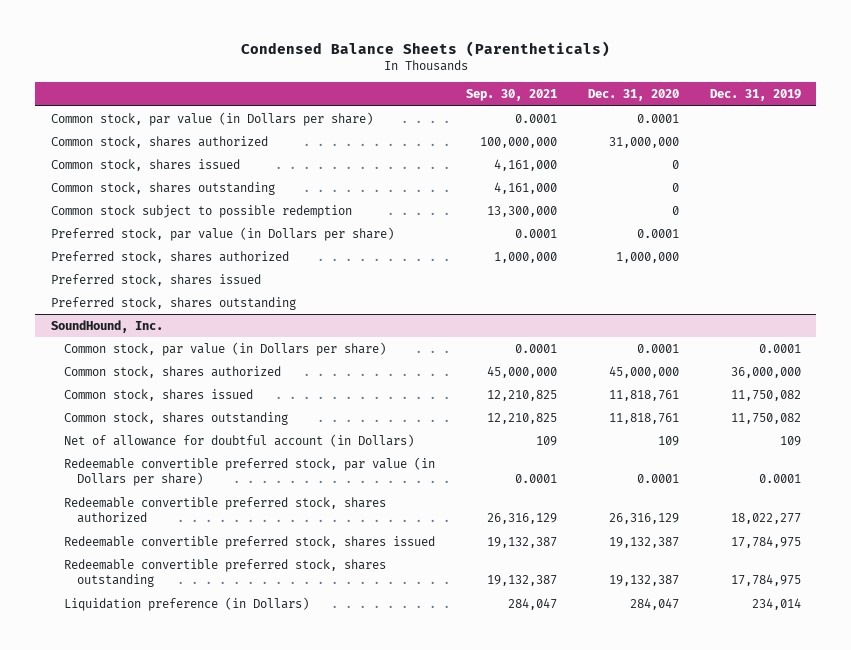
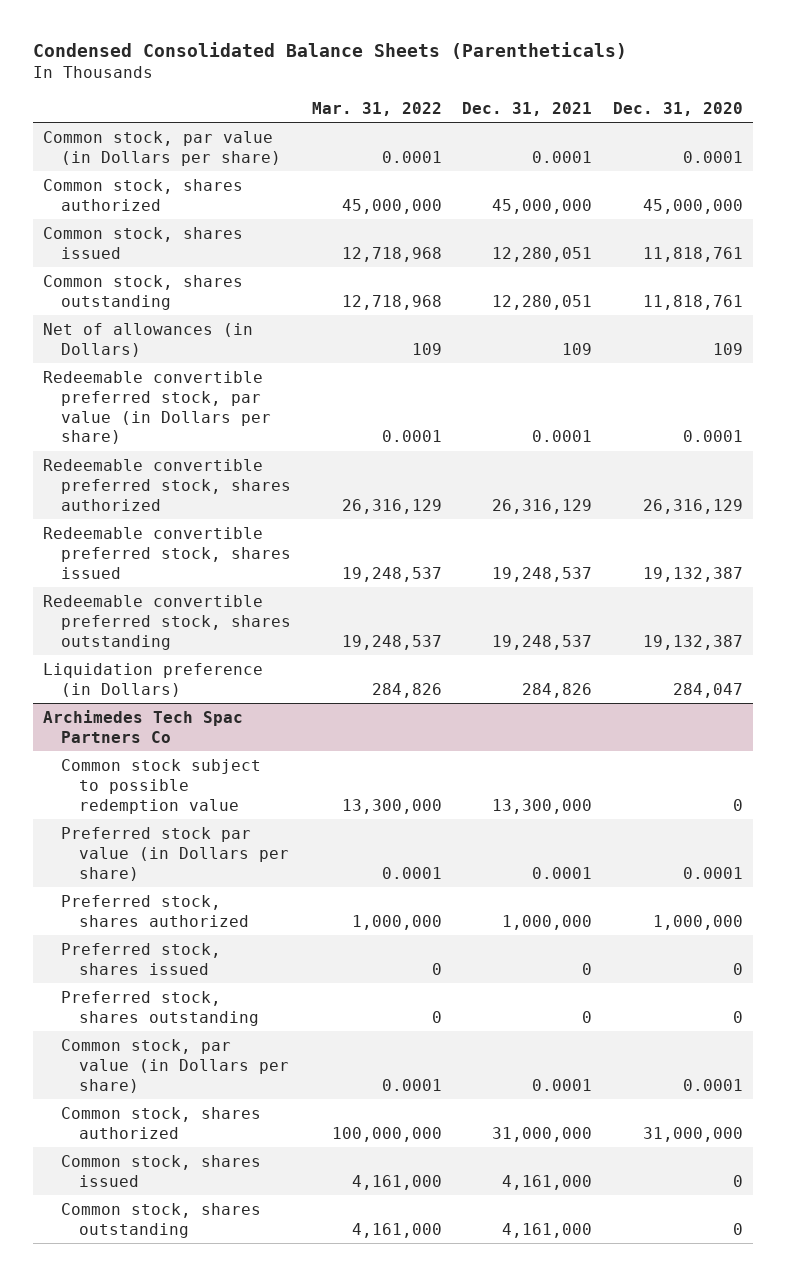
- Condensed Balance Sheets (Parentheticals)
+ Condensed Consolidated Balance Sheets (Parentheticals)
- | Sep. 30, 2021 | Dec. 31, 2020 | Dec. 31, 2019
+ | Mar. 31, 2022 | Dec. 31, 2021 | Dec. 31, 2020
- Common stock, shares authorized | 100,000,000 | 31,000,000 |
- Common stock, shares issued | 4,161,000 | 0 |
- Common stock, shares outstanding | 4,161,000 | 0 |
- Common stock subject to possible redemption | 13,300,000 | 0 |
- Preferred stock, par value (in Dollars per share) | 0.0001 | 0.0001 |
- Preferred stock, shares authorized | 1,000,000 | 1,000,000 |
- Preferred stock, shares issued
- Preferred stock, shares outstanding
- SoundHound, Inc.
- Common stock, par value (in Dollars per share) | 0.0001 | 0.0001 | 0.0001
- Net of allowance for doubtful account (in Dollars) | 109 | 109 | 109
+ Net of allowances (in Dollars) | 109 | 109 | 109
+ Archimedes Tech Spac Partners Co
+ Common stock subject to possible redemption value | 13,300,000 | 13,300,000 | 0
+ Preferred stock par value (in Dollars per share) | 0.0001 | 0.0001 | 0.0001
+ Preferred stock, shares authorized | 1,000,000 | 1,000,000 | 1,000,000
+ Preferred stock, shares issued | 0 | 0 | 0
+ Preferred stock, shares outstanding | 0 | 0 | 0
+ Common stock, par value (in Dollars per share) | 0.0001 | 0.0001 | 0.0001
+ Common stock, shares authorized | 100,000,000 | 31,000,000 | 31,000,000
+ Common stock, shares issued | 4,161,000 | 4,161,000 | 0
+ Common stock, shares outstanding | 4,161,000 | 4,161,000 | 0

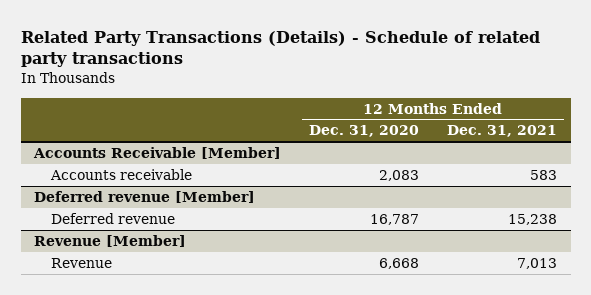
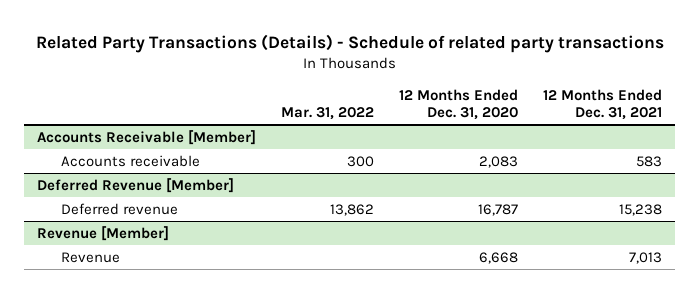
- | 12 Months Ended Dec. 31, 2020 | 12 Months Ended Dec. 31, 2021
+ | Mar. 31, 2022 | 12 Months Ended Dec. 31, 2020 | 12 Months Ended Dec. 31, 2021
- Deferred revenue [Member]
+ Deferred Revenue [Member]

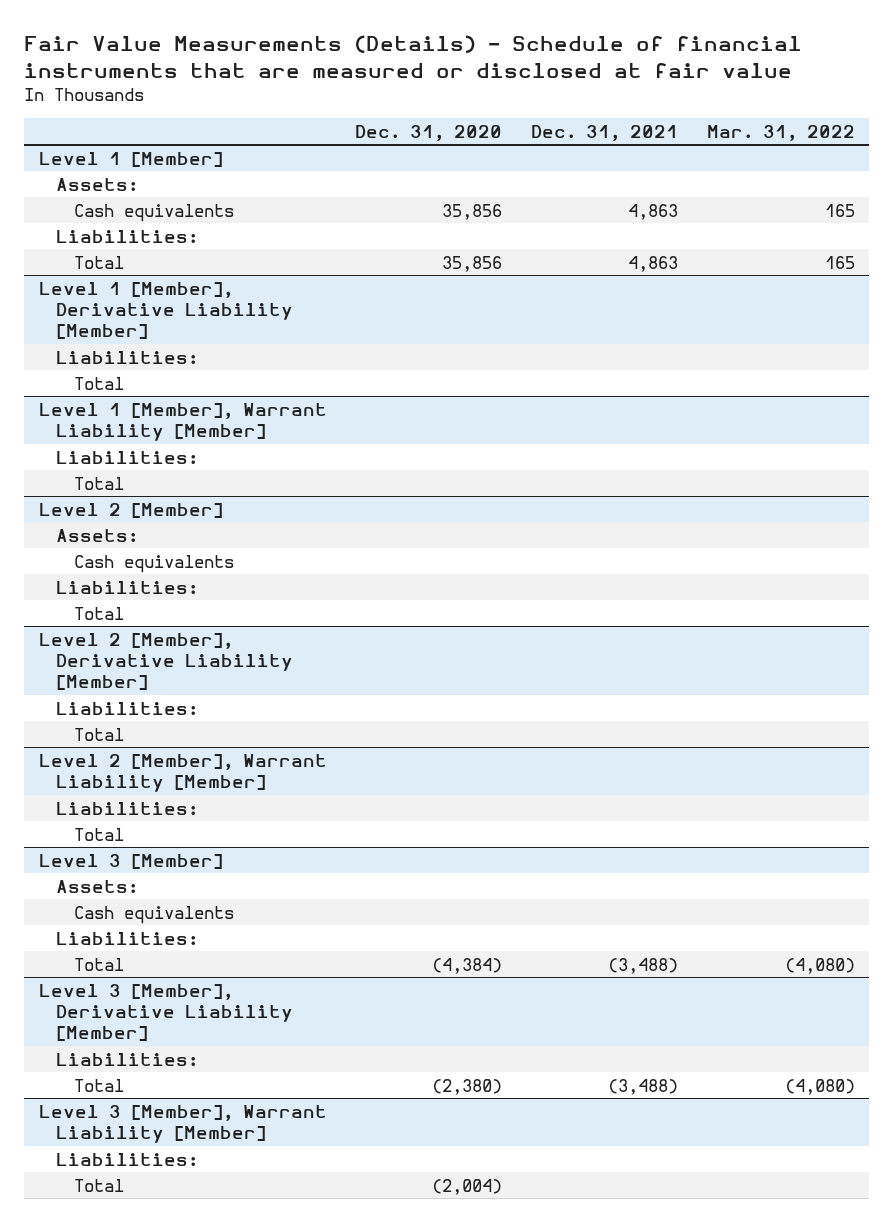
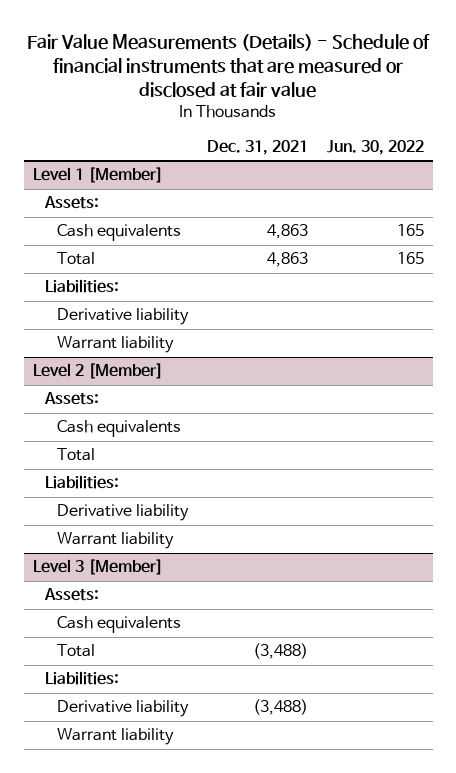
- | Dec. 31, 2020 | Dec. 31, 2021 | Mar. 31, 2022
+ | Dec. 31, 2021 | Jun. 30, 2022
@ Level 1 [Member]
- Liabilities:
- Level 1 [Member], Derivative Liability [Member]
- Total
- Level 1 [Member], Warrant Liability [Member]
- Liabilities:
- Total
@ Level 1 [Member]
+ Derivative liability
+ Warrant liability
@ Level 2 [Member]
- Liabilities:
- Level 2 [Member], Derivative Liability [Member]
- Total
- Level 2 [Member], Warrant Liability [Member]
- Liabilities:
- Total
@ Level 2 [Member]
+ Derivative liability
+ Warrant liability
@ Level 3 [Member]
- Liabilities:
- Level 3 [Member], Derivative Liability [Member]
- Total | (2,380) | (3,488) | (4,080)
- Level 3 [Member], Warrant Liability [Member]
- Liabilities:
- Total | (2,004) | |
@ Level 3 [Member]
+ Derivative liability | (3,488) |
+ Warrant liability

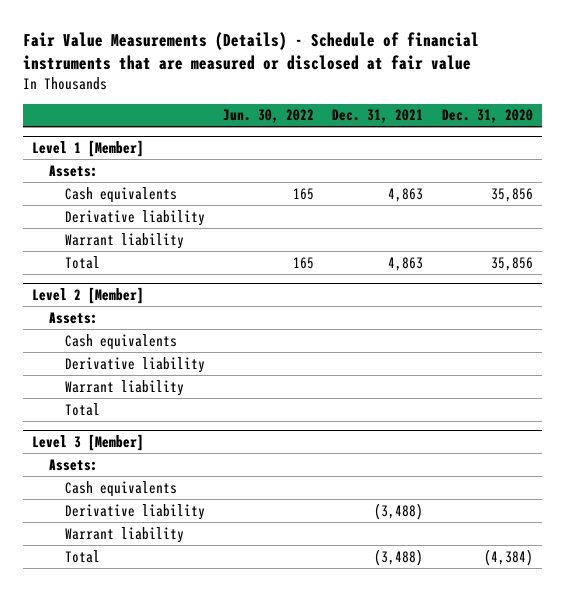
- | Dec. 31, 2021 | Jun. 30, 2022
+ | Jun. 30, 2022 | Dec. 31, 2021 | Dec. 31, 2020
@ Level 1 [Member]
- Liabilities:
moved down: Total | 165 | 4,863 | 35,856
@ Level 2 [Member]
- Liabilities:
moved down: Total
@ Level 3 [Member]
- Liabilities:
moved down: Total | | (3,488) | (4,384)

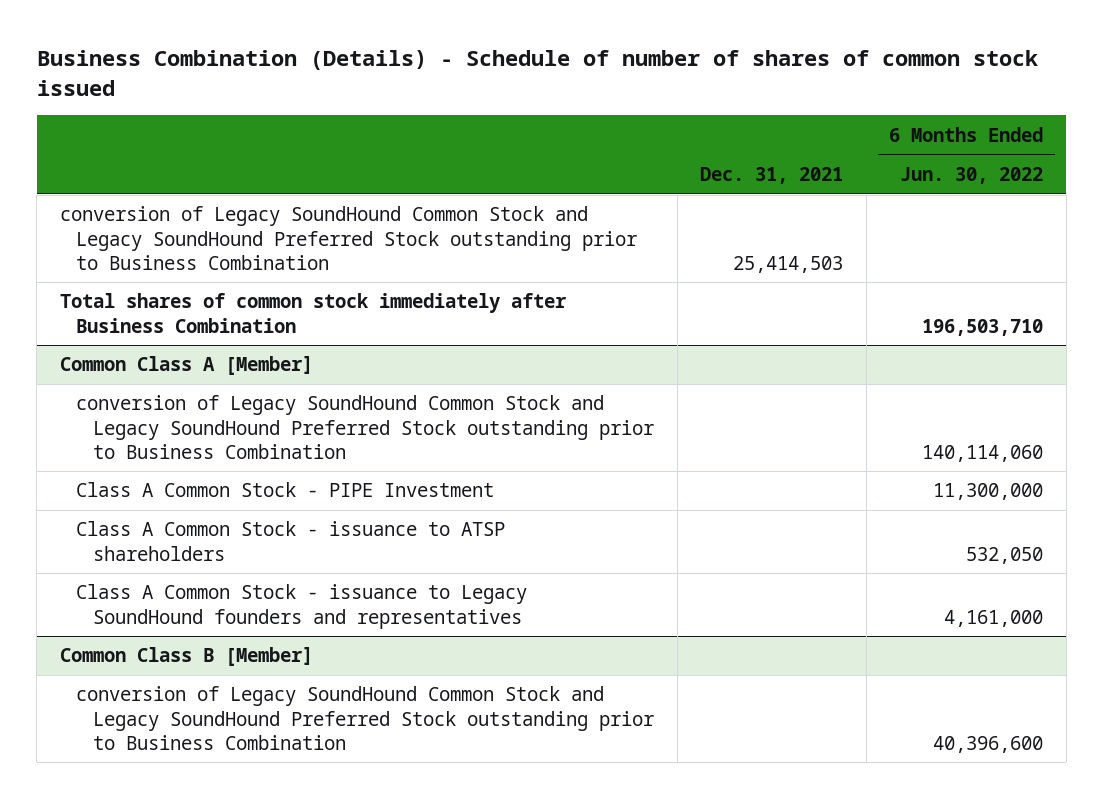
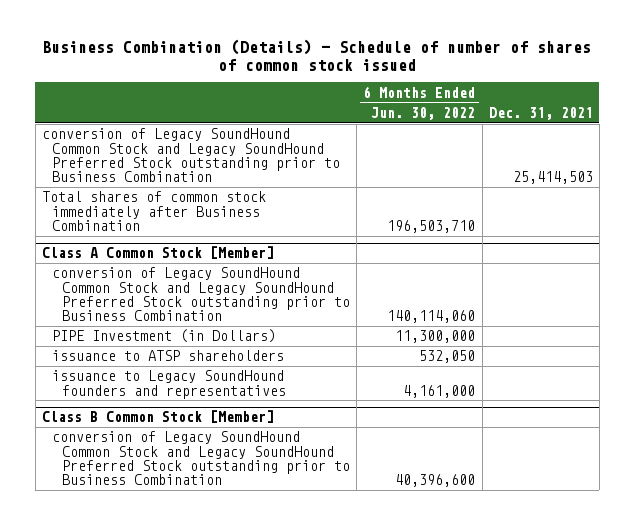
- | Dec. 31, 2021 | 6 Months Ended Jun. 30, 2022
+ | 6 Months Ended Jun. 30, 2022 | Dec. 31, 2021
- Common Class A [Member]
+ Class A Common Stock [Member]
- Class A Common Stock - PIPE Investment | | 11,300,000
- Class A Common Stock - issuance to ATSP shareholders | | 532,050
- Class A Common Stock - issuance to Legacy SoundHound founders and representatives | | 4,161,000
- Common Class B [Member]
+ PIPE Investment (in Dollars) | 11,300,000 |
+ issuance to ATSP shareholders | 532,050 |
+ issuance to Legacy SoundHound founders and representatives | 4,161,000 |
+ Class B Common Stock [Member]

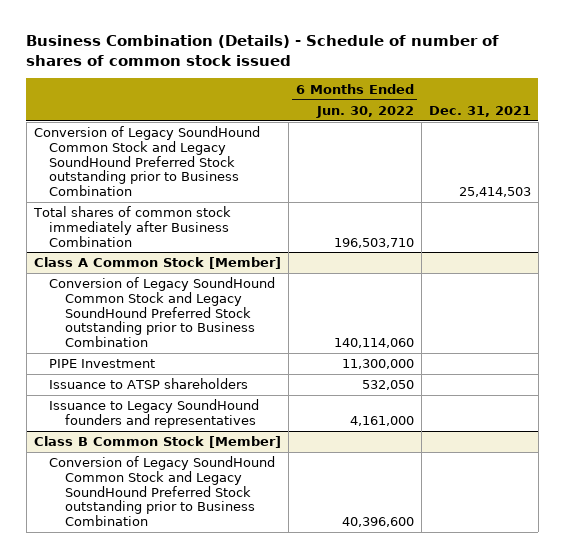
- conversion of Legacy SoundHound Common Stock and Legacy SoundHound Preferred Stock outstanding prior to Business Combination | | 25,414,503
+ Conversion of Legacy SoundHound Common Stock and Legacy SoundHound Preferred Stock outstanding prior to Business Combination | | 25,414,503
@ Class A Common Stock [Member]
- conversion of Legacy SoundHound Common Stock and Legacy SoundHound Preferred Stock outstanding prior to Business Combination | 140,114,060 |
- PIPE Investment (in Dollars) | 11,300,000 |
- issuance to ATSP shareholders | 532,050 |
- issuance to Legacy SoundHound founders and representatives | 4,161,000 |
+ Conversion of Legacy SoundHound Common Stock and Legacy SoundHound Preferred Stock outstanding prior to Business Combination | 140,114,060 |
+ PIPE Investment | 11,300,000 |
+ Issuance to ATSP shareholders | 532,050 |
+ Issuance to Legacy SoundHound founders and representatives | 4,161,000 |
@ Class B Common Stock [Member]
- conversion of Legacy SoundHound Common Stock and Legacy SoundHound Preferred Stock outstanding prior to Business Combination | 40,396,600 |
+ Conversion of Legacy SoundHound Common Stock and Legacy SoundHound Preferred Stock outstanding prior to Business Combination | 40,396,600 |

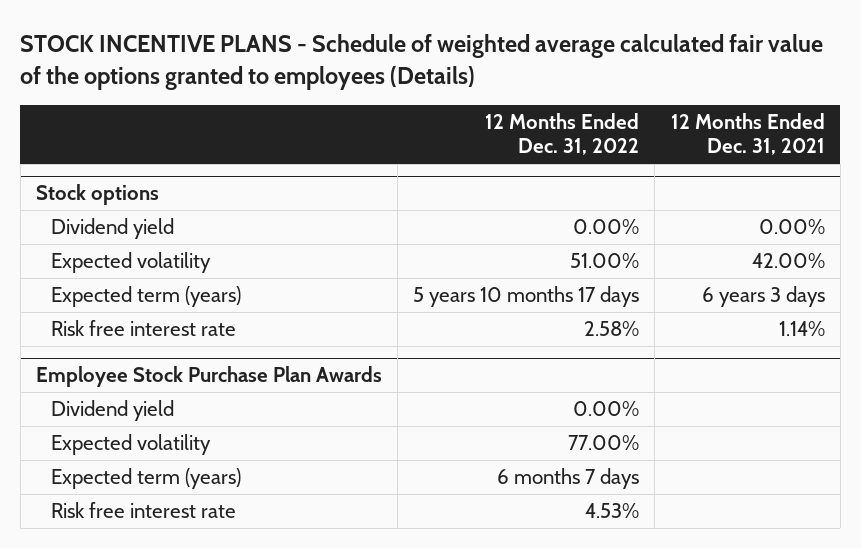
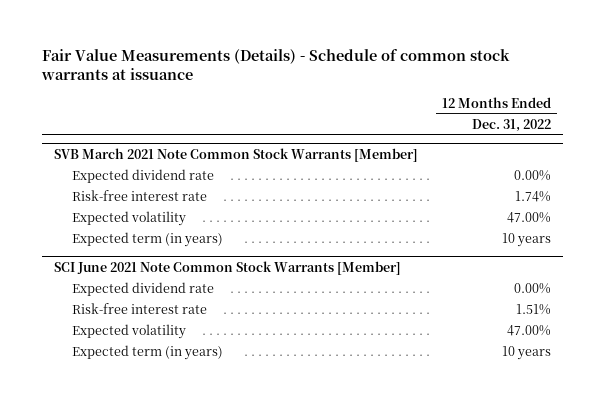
- STOCK INCENTIVE PLANS - Schedule of weighted average calculated fair value of the options granted to employees (Details)
+ Fair Value Measurements (Details) - Schedule of common stock warrants at issuance
- | 12 Months Ended Dec. 31, 2022 | 12 Months Ended Dec. 31, 2021
+ | 12 Months Ended Dec. 31, 2022
- Stock options
- Dividend yield | 0.00% | 0.00%
- Expected volatility | 51.00% | 42.00%
- Expected term (years) | 5 years 10 months 17 days | 6 years 3 days
- Risk free interest rate | 2.58% | 1.14%
- Employee Stock Purchase Plan Awards
- Dividend yield | 0.00% |
- Expected volatility | 77.00% |
- Expected term (years) | 6 months 7 days |
- Risk free interest rate | 4.53% |
+ SVB March 2021 Note Common Stock Warrants [Member]
+ Expected dividend rate | 0.00%
+ Risk-free interest rate | 1.74%
+ Expected volatility | 47.00%
+ Expected term (in years) | 10 years
+ SCI June 2021 Note Common Stock Warrants [Member]
+ Expected dividend rate | 0.00%
+ Risk-free interest rate | 1.51%
+ Expected volatility | 47.00%
+ Expected term (in years) | 10 years

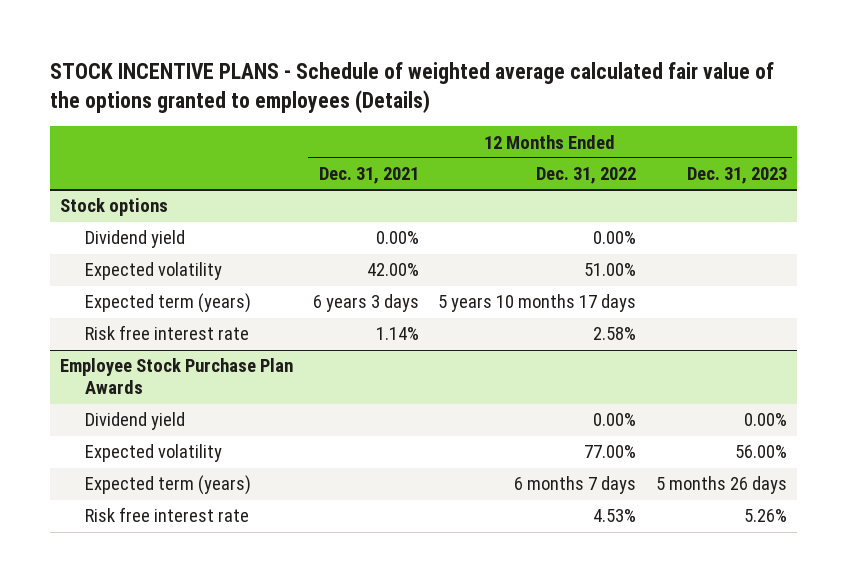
- Fair Value Measurements (Details) - Schedule of common stock warrants at issuance
+ STOCK INCENTIVE PLANS - Schedule of weighted average calculated fair value of the options granted to employees (Details)
- | 12 Months Ended Dec. 31, 2022
+ | 12 Months Ended Dec. 31, 2021 | 12 Months Ended Dec. 31, 2022 | 12 Months Ended Dec. 31, 2023
- SVB March 2021 Note Common Stock Warrants [Member]
- Expected dividend rate | 0.00%
- Risk-free interest rate | 1.74%
- Expected volatility | 47.00%
- Expected term (in years) | 10 years
- SCI June 2021 Note Common Stock Warrants [Member]
- Expected dividend rate | 0.00%
- Risk-free interest rate | 1.51%
- Expected volatility | 47.00%
- Expected term (in years) | 10 years
+ Stock options
+ Dividend yield | 0.00% | 0.00% |
+ Expected volatility | 42.00% | 51.00% |
+ Expected term (years) | 6 years 3 days | 5 years 10 months 17 days |
+ Risk free interest rate | 1.14% | 2.58% |
+ Employee Stock Purchase Plan Awards
+ Dividend yield | | 0.00% | 0.00%
+ Expected volatility | | 77.00% | 56.00%
+ Expected term (years) | | 6 months 7 days | 5 months 26 days
+ Risk free interest rate | | 4.53% | 5.26%

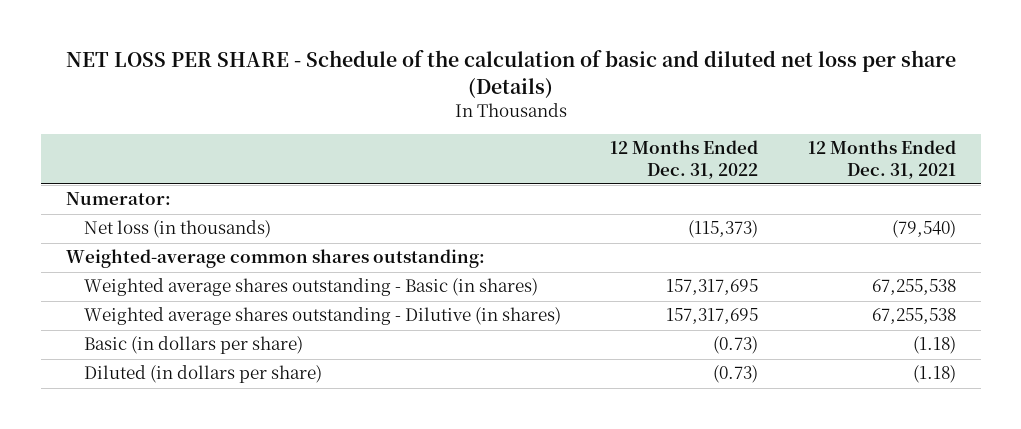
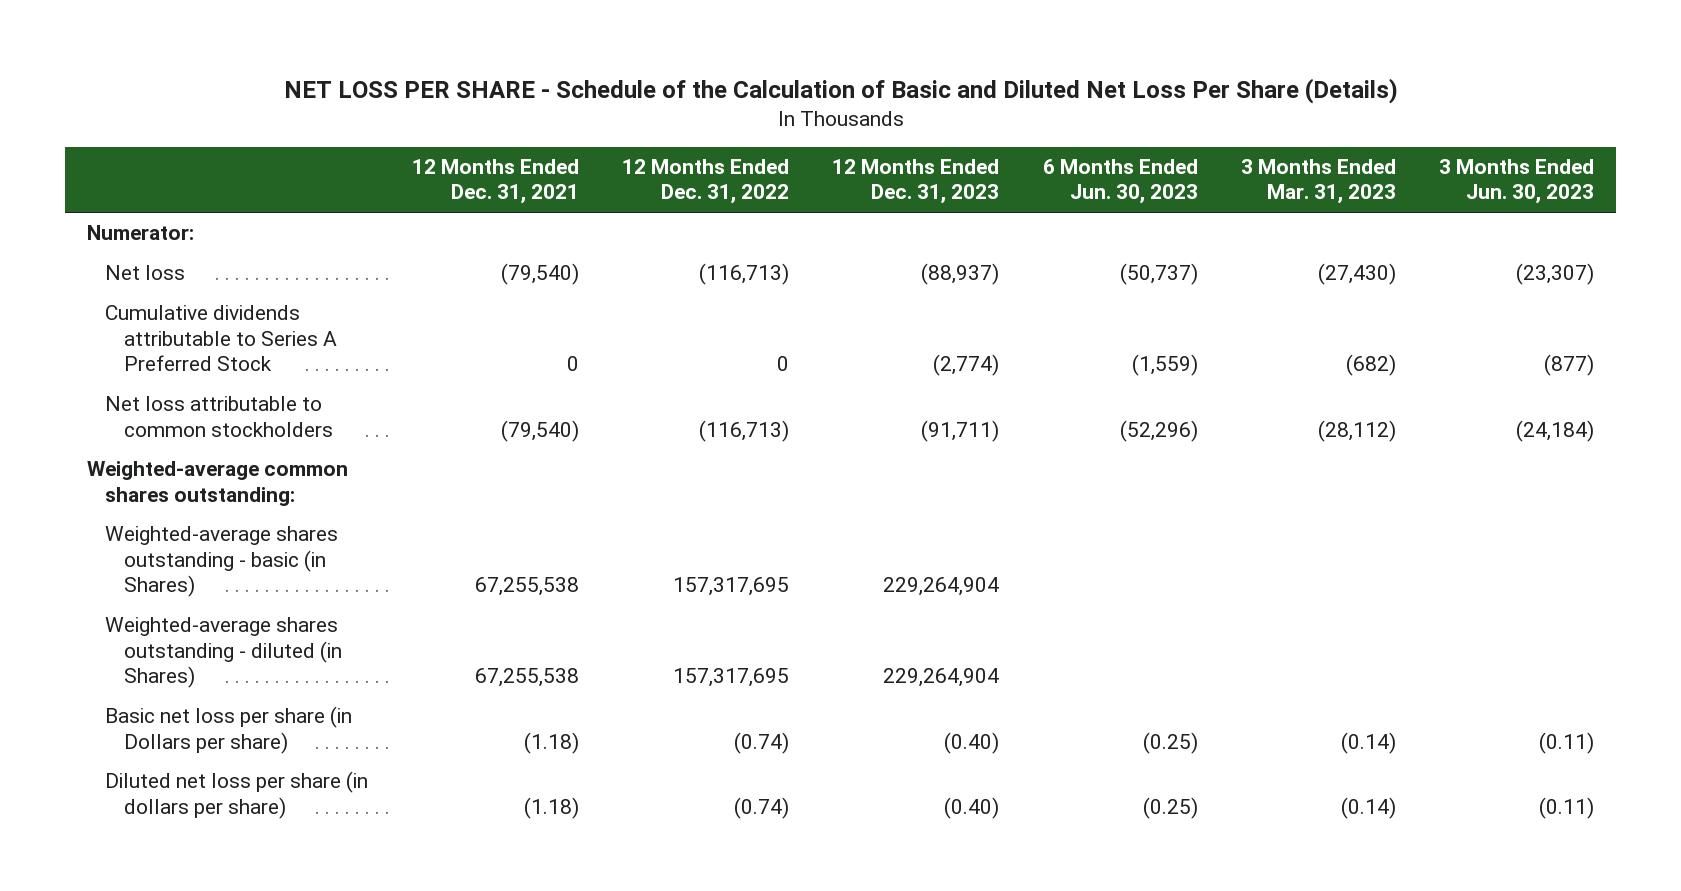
- NET LOSS PER SHARE - Schedule of the calculation of basic and diluted net loss per share (Details)
+ NET LOSS PER SHARE - Schedule of the Calculation of Basic and Diluted Net Loss Per Share (Details)
- | 12 Months Ended Dec. 31, 2022 | 12 Months Ended Dec. 31, 2021
+ | 12 Months Ended Dec. 31, 2021 | 12 Months Ended Dec. 31, 2022 | 12 Months Ended Dec. 31, 2023 | 6 Months Ended Jun. 30, 2023 | 3 Months Ended Mar. 31, 2023 | 3 Months Ended Jun. 30, 2023
- Net loss (in thousands) | (115,373) | (79,540)
+ Net loss | (79,540) | (116,713) | (88,937) | (50,737) | (27,430) | (23,307)
+ Cumulative dividends attributable to Series A Preferred Stock | 0 | 0 | (2,774) | (1,559) | (682) | (877)
+ Net loss attributable to common stockholders | (79,540) | (116,713) | (91,711) | (52,296) | (28,112) | (24,184)
- Weighted average shares outstanding - Basic (in shares) | 157,317,695 | 67,255,538
- Weighted average shares outstanding - Dilutive (in shares) | 157,317,695 | 67,255,538
- Basic (in dollars per share) | (0.73) | (1.18)
- Diluted (in dollars per share) | (0.73) | (1.18)
+ Weighted-average shares outstanding - basic (in Shares) | 67,255,538 | 157,317,695 | 229,264,904 | | |
+ Weighted-average shares outstanding - diluted (in Shares) | 67,255,538 | 157,317,695 | 229,264,904 | | |
+ Basic net loss per share (in Dollars per share) | (1.18) | (0.74) | (0.40) | (0.25) | (0.14) | (0.11)
+ Diluted net loss per share (in dollars per share) | (1.18) | (0.74) | (0.40) | (0.25) | (0.14) | (0.11)

